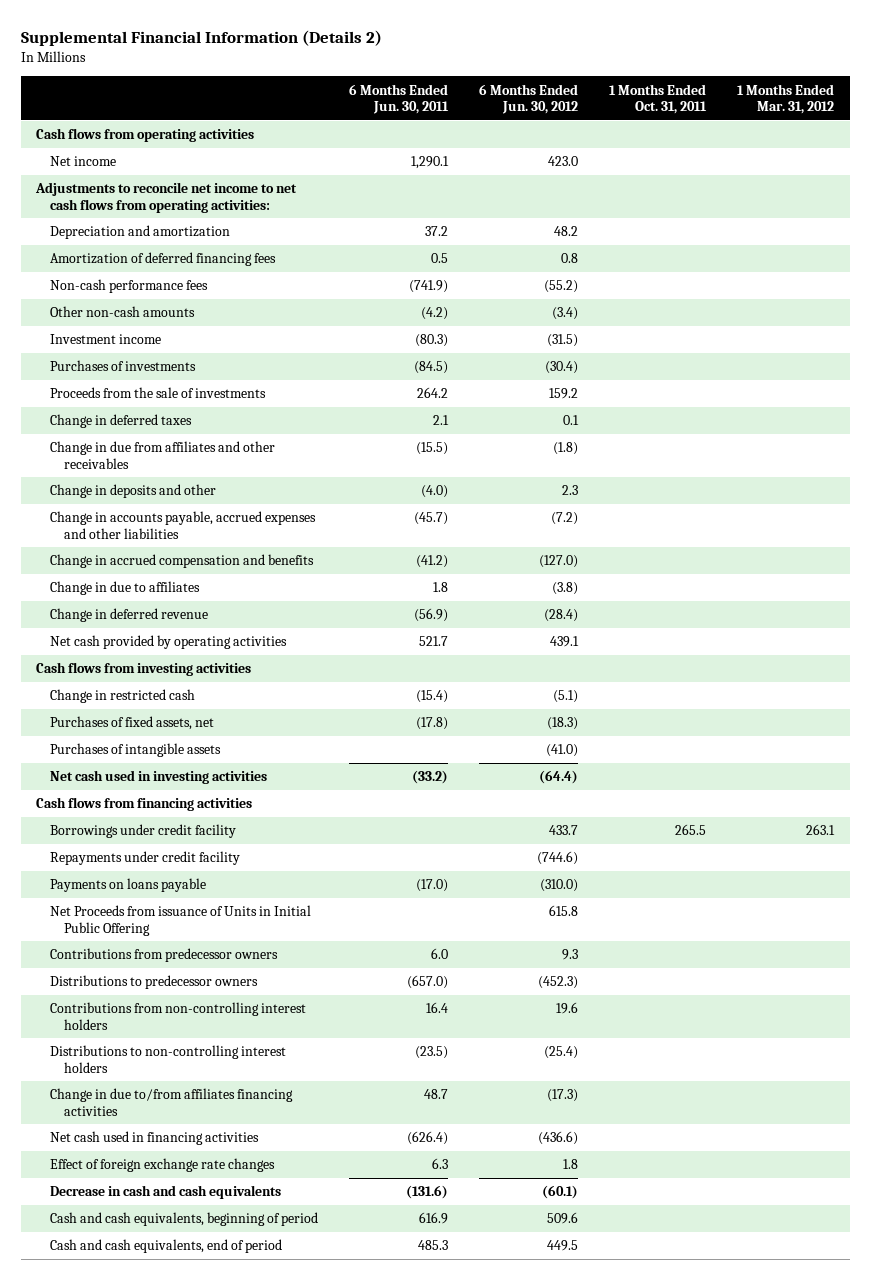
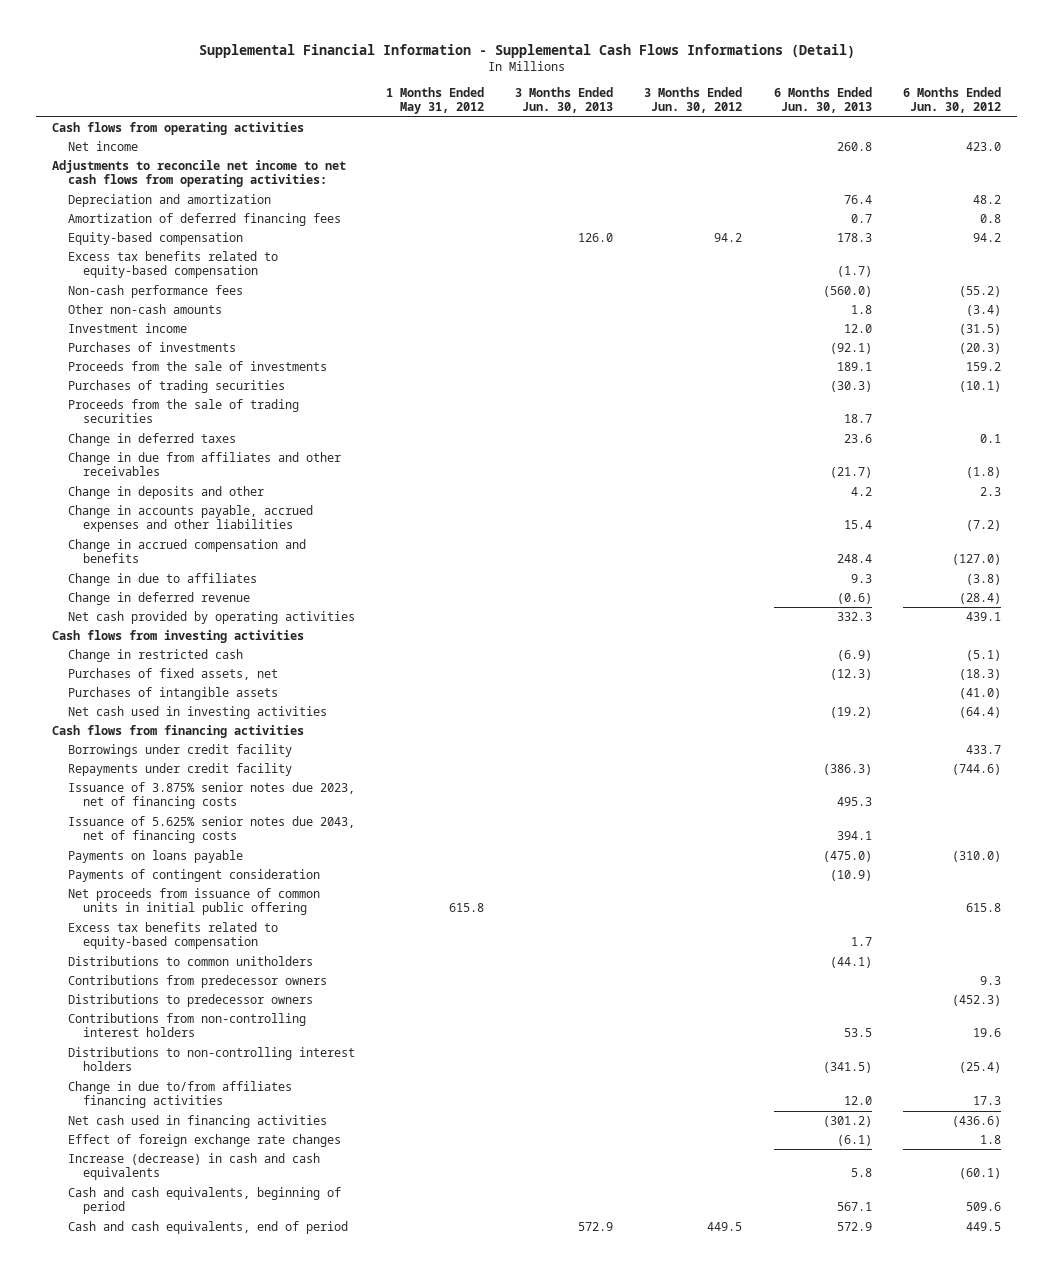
- Supplemental Financial Information (Details 2)
+ Supplemental Financial Information - Supplemental Cash Flows Informations (Detail)
- | 6 Months Ended Jun. 30, 2011 | 6 Months Ended Jun. 30, 2012 | 1 Months Ended Oct. 31, 2011 | 1 Months Ended Mar. 31, 2012
+ | 1 Months Ended May 31, 2012 | 3 Months Ended Jun. 30, 2013 | 3 Months Ended Jun. 30, 2012 | 6 Months Ended Jun. 30, 2013 | 6 Months Ended Jun. 30, 2012
+ Equity-based compensation | | 126.0 | 94.2 | 178.3 | 94.2
+ Excess tax benefits related to equity-based compensation | | | | (1.7) |
- Purchases of investments | (84.5) | (30.4) | |
+ Purchases of investments | | | | (92.1) | (20.3)
+ Purchases of trading securities | | | | (30.3) | (10.1)
+ Proceeds from the sale of trading securities | | | | 18.7 |
+ Issuance of 3.875% senior notes due 2023, net of financing costs | | | | 495.3 |
+ Issuance of 5.625% senior notes due 2043, net of financing costs | | | | 394.1 |
- Net Proceeds from issuance of Units in Initial Public Offering | | 615.8 | |
+ Payments of contingent consideration | | | | (10.9) |
+ Net proceeds from issuance of common units in initial public offering | 615.8 | | | | 615.8
+ Excess tax benefits related to equity-based compensation | | | | 1.7 |
+ Distributions to common unitholders | | | | (44.1) |
- Change in due to/from affiliates financing activities | 48.7 | (17.3) | |
+ Change in due to/from affiliates financing activities | | | | 12.0 | 17.3
- Decrease in cash and cash equivalents | (131.6) | (60.1) | |
+ Increase (decrease) in cash and cash equivalents | | | | 5.8 | (60.1)

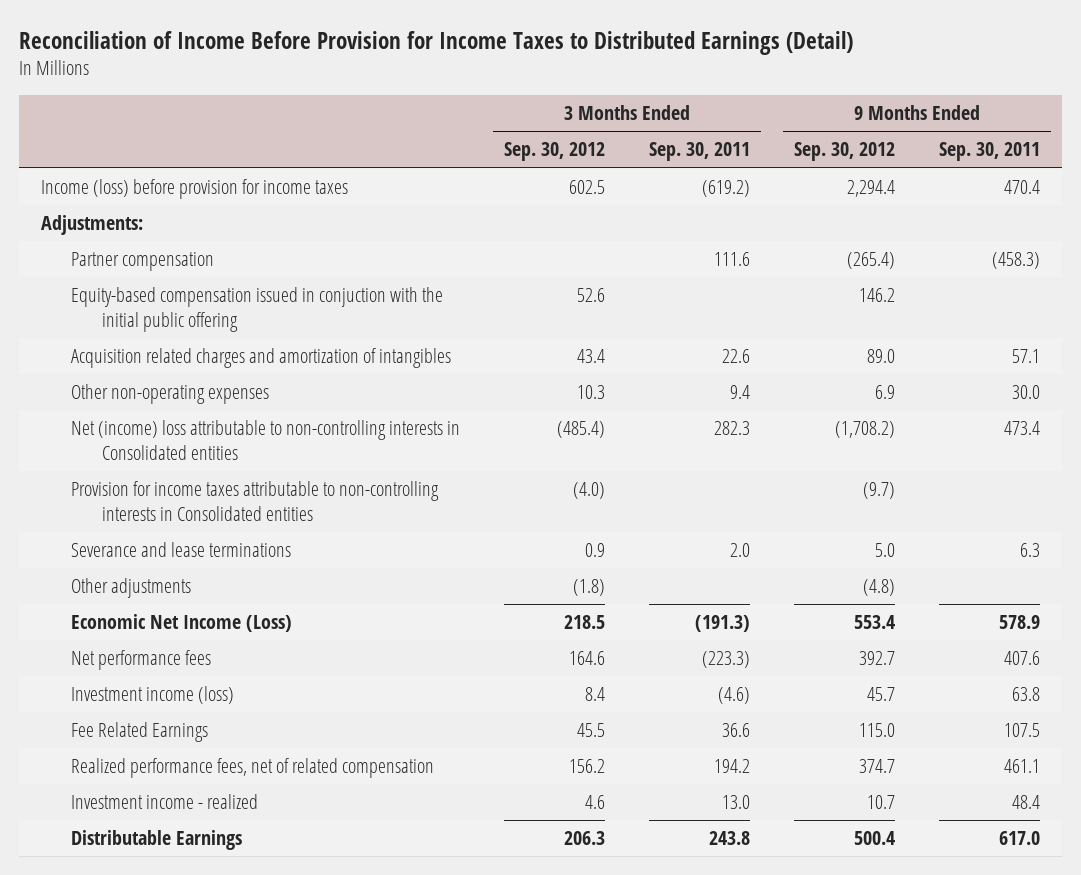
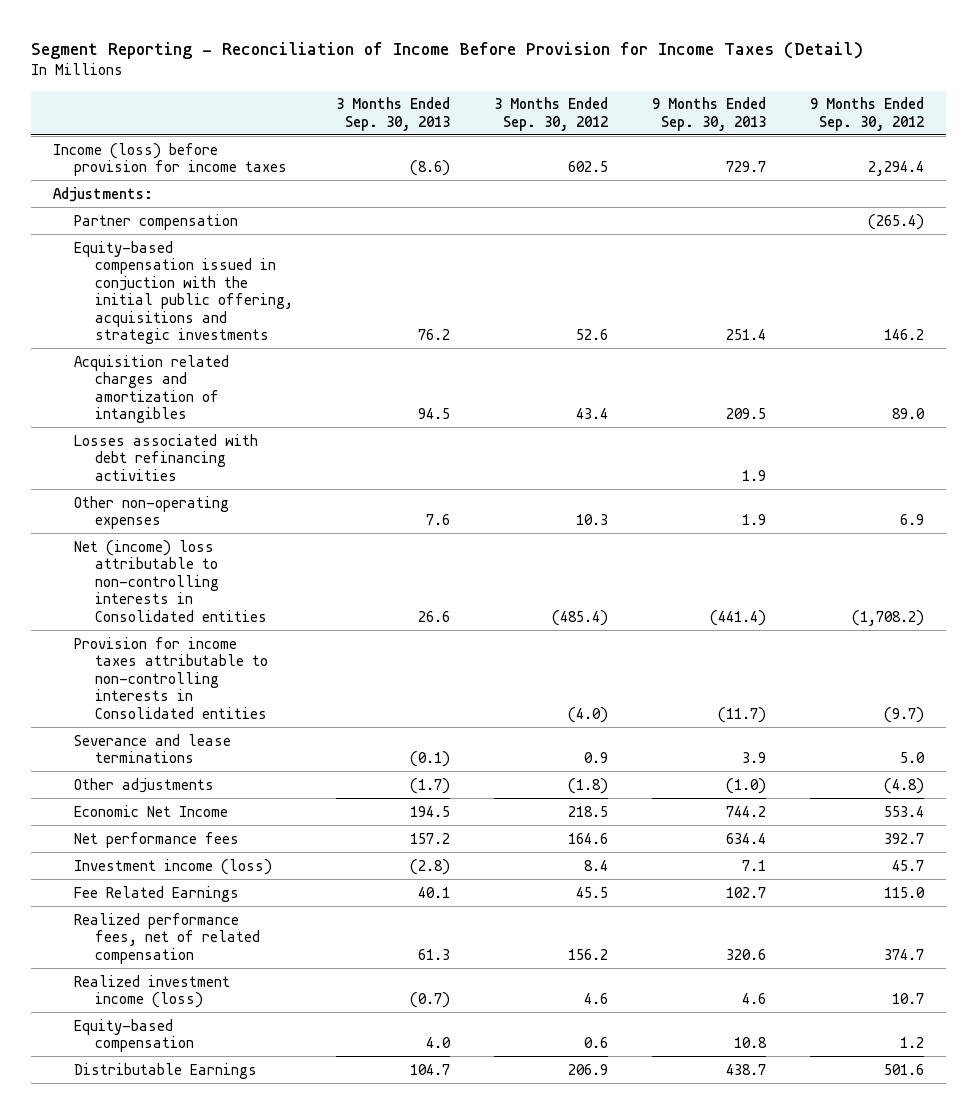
- Reconciliation of Income Before Provision for Income Taxes to Distributed Earnings (Detail)
+ Segment Reporting - Reconciliation of Income Before Provision for Income Taxes (Detail)
- | 3 Months Ended Sep. 30, 2012 | 3 Months Ended Sep. 30, 2011 | 9 Months Ended Sep. 30, 2012 | 9 Months Ended Sep. 30, 2011
+ | 3 Months Ended Sep. 30, 2013 | 3 Months Ended Sep. 30, 2012 | 9 Months Ended Sep. 30, 2013 | 9 Months Ended Sep. 30, 2012
- Equity-based compensation issued in conjuction with the initial public offering | 52.6 | | 146.2 |
+ Equity-based compensation issued in conjuction with the initial public offering, acquisitions and strategic investments | 76.2 | 52.6 | 251.4 | 146.2
+ Losses associated with debt refinancing activities | | | 1.9 |
- Economic Net Income (Loss) | 218.5 | (191.3) | 553.4 | 578.9
+ Economic Net Income | 194.5 | 218.5 | 744.2 | 553.4
- Investment income - realized | 4.6 | 13.0 | 10.7 | 48.4
- Distributable Earnings | 206.3 | 243.8 | 500.4 | 617.0
+ Realized investment income (loss) | (0.7) | 4.6 | 4.6 | 10.7
+ Equity-based compensation | 4.0 | 0.6 | 10.8 | 1.2
+ Distributable Earnings | 104.7 | 206.9 | 438.7 | 501.6

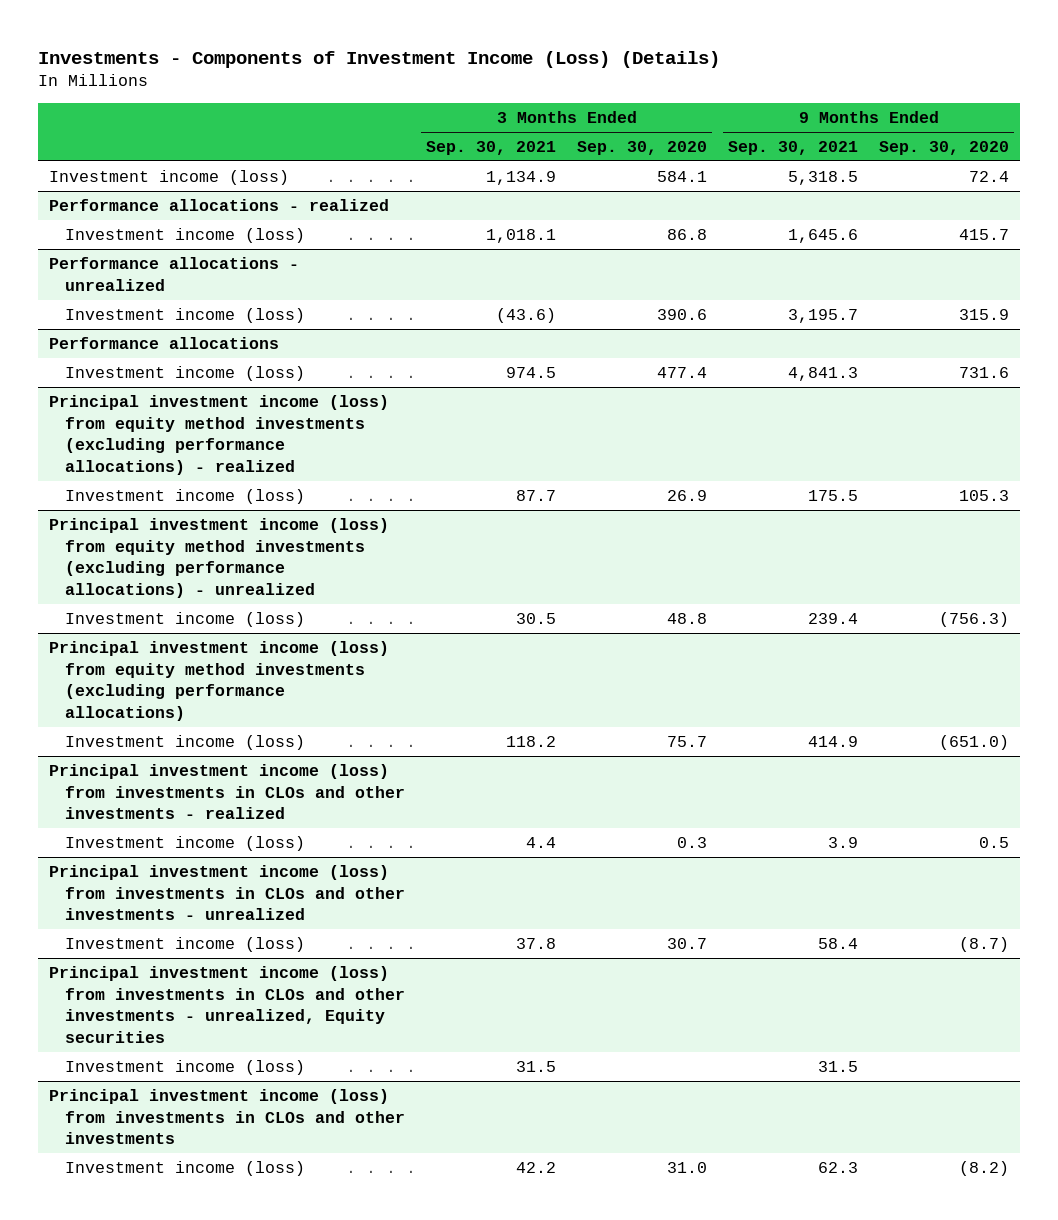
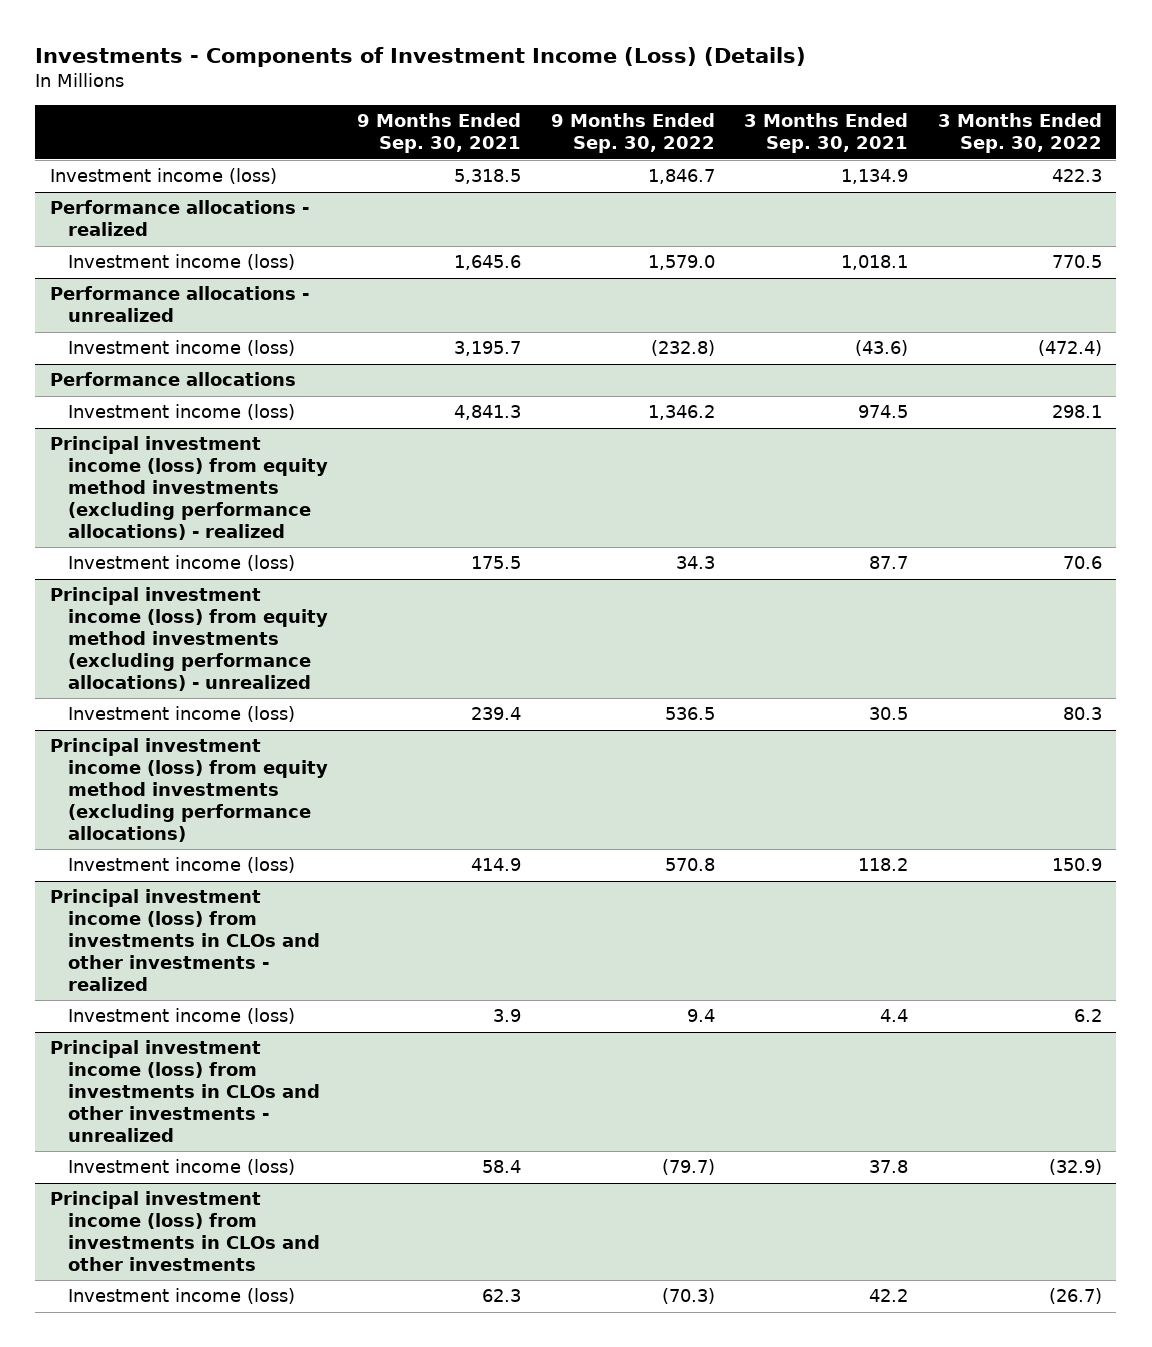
- | 3 Months Ended Sep. 30, 2021 | 3 Months Ended Sep. 30, 2020 | 9 Months Ended Sep. 30, 2021 | 9 Months Ended Sep. 30, 2020
+ | 9 Months Ended Sep. 30, 2021 | 9 Months Ended Sep. 30, 2022 | 3 Months Ended Sep. 30, 2021 | 3 Months Ended Sep. 30, 2022
- Principal investment income (loss) from investments in CLOs and other investments - unrealized, Equity securities
- Investment income (loss) | 31.5 | | 31.5 |

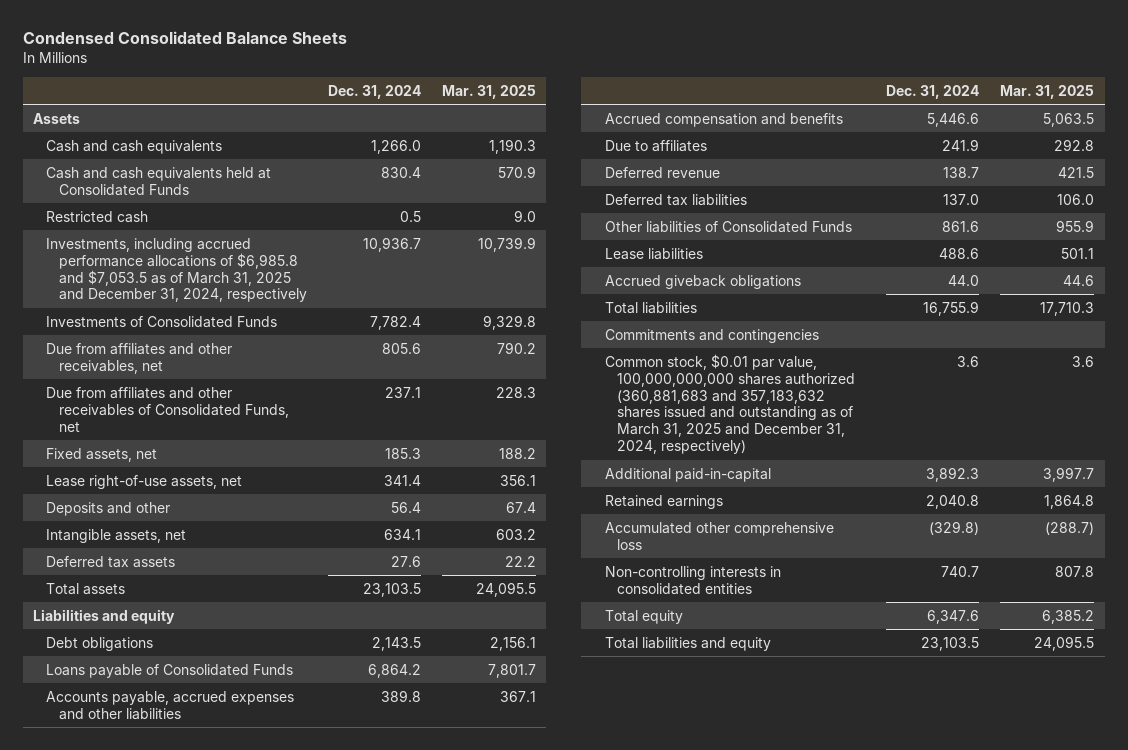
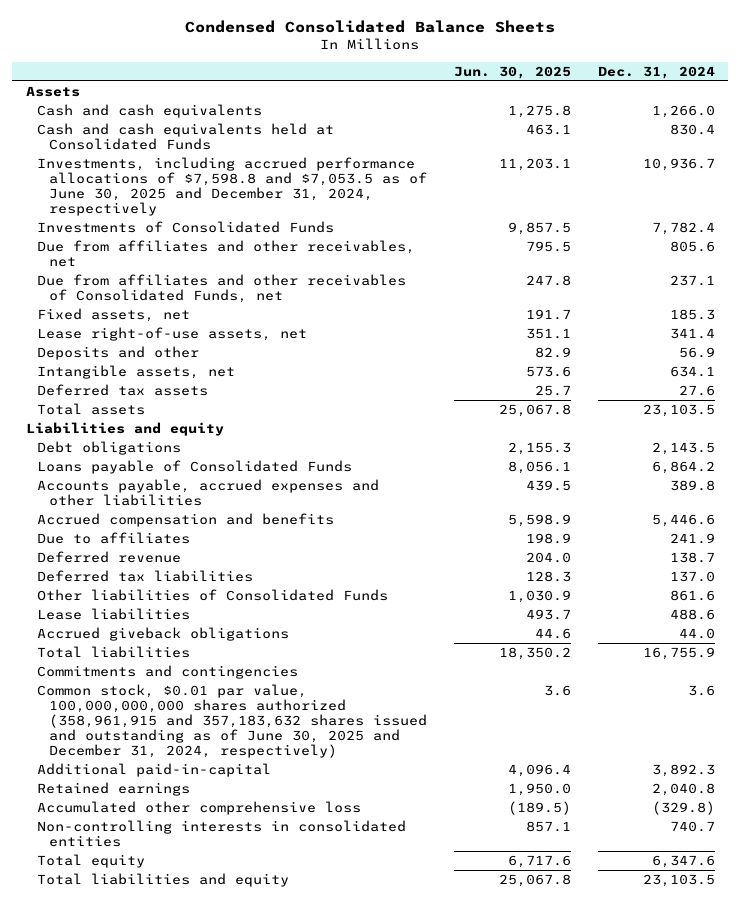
- | Dec. 31, 2024 | Mar. 31, 2025
+ | Jun. 30, 2025 | Dec. 31, 2024
- Restricted cash | 0.5 | 9.0
- Investments, including accrued performance allocations of $6,985.8 and $7,053.5 as of March 31, 2025 and December 31, 2024, respectively | 10,936.7 | 10,739.9
+ Investments, including accrued performance allocations of $7,598.8 and $7,053.5 as of June 30, 2025 and December 31, 2024, respectively | 11,203.1 | 10,936.7
- Deposits and other | 56.4 | 67.4
+ Deposits and other | 82.9 | 56.9
- Common stock, $0.01 par value, 100,000,000,000 shares authorized (360,881,683 and 357,183,632 shares issued and outstanding as of March 31, 2025 and December 31, 2024, respectively) | 3.6 | 3.6
+ Common stock, $0.01 par value, 100,000,000,000 shares authorized (358,961,915 and 357,183,632 shares issued and outstanding as of June 30, 2025 and December 31, 2024, respectively) | 3.6 | 3.6

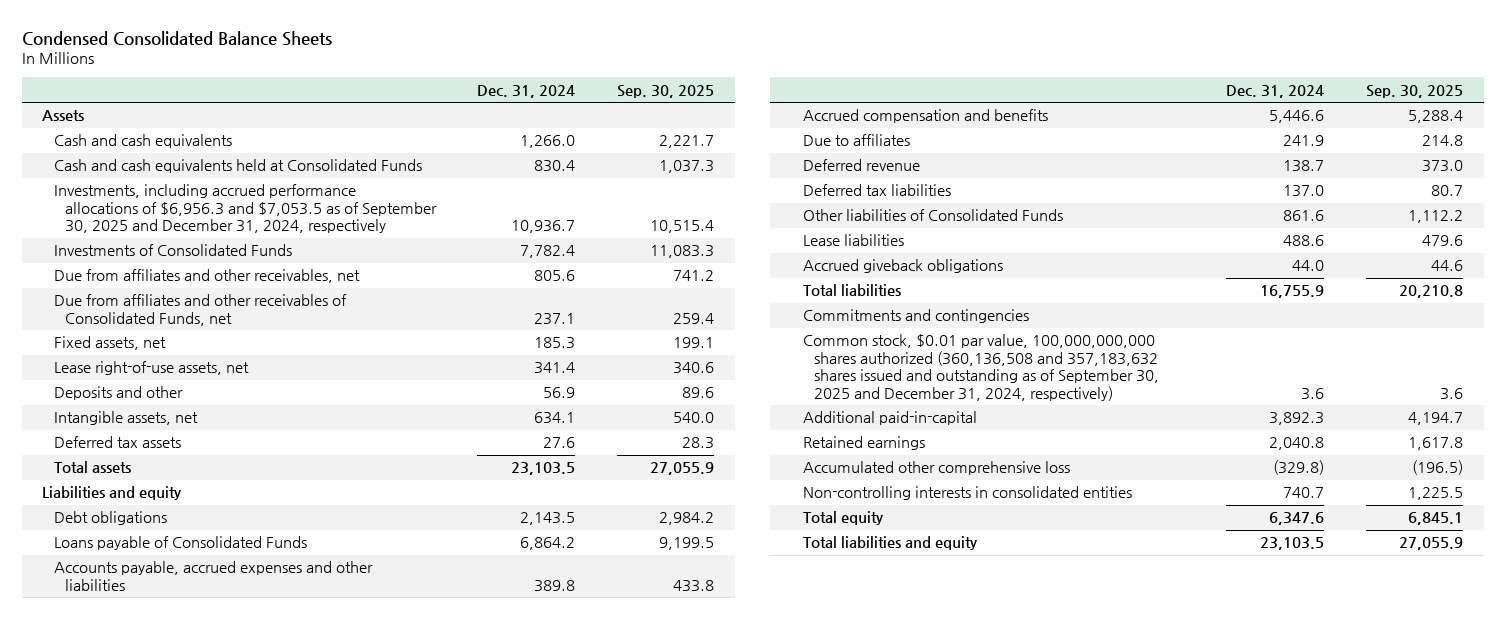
- | Jun. 30, 2025 | Dec. 31, 2024
+ | Dec. 31, 2024 | Sep. 30, 2025
- Investments, including accrued performance allocations of $7,598.8 and $7,053.5 as of June 30, 2025 and December 31, 2024, respectively | 11,203.1 | 10,936.7
+ Investments, including accrued performance allocations of $6,956.3 and $7,053.5 as of September 30, 2025 and December 31, 2024, respectively | 10,936.7 | 10,515.4
- Common stock, $0.01 par value, 100,000,000,000 shares authorized (358,961,915 and 357,183,632 shares issued and outstanding as of June 30, 2025 and December 31, 2024, respectively) | 3.6 | 3.6
+ Common stock, $0.01 par value, 100,000,000,000 shares authorized (360,136,508 and 357,183,632 shares issued and outstanding as of September 30, 2025 and December 31, 2024, respectively) | 3.6 | 3.6

